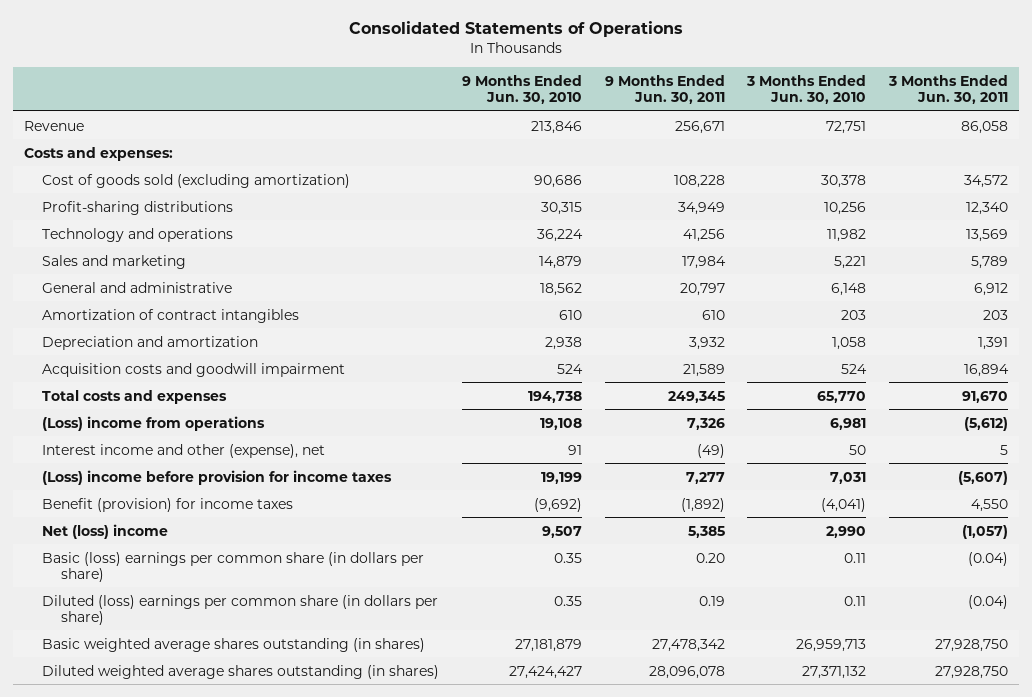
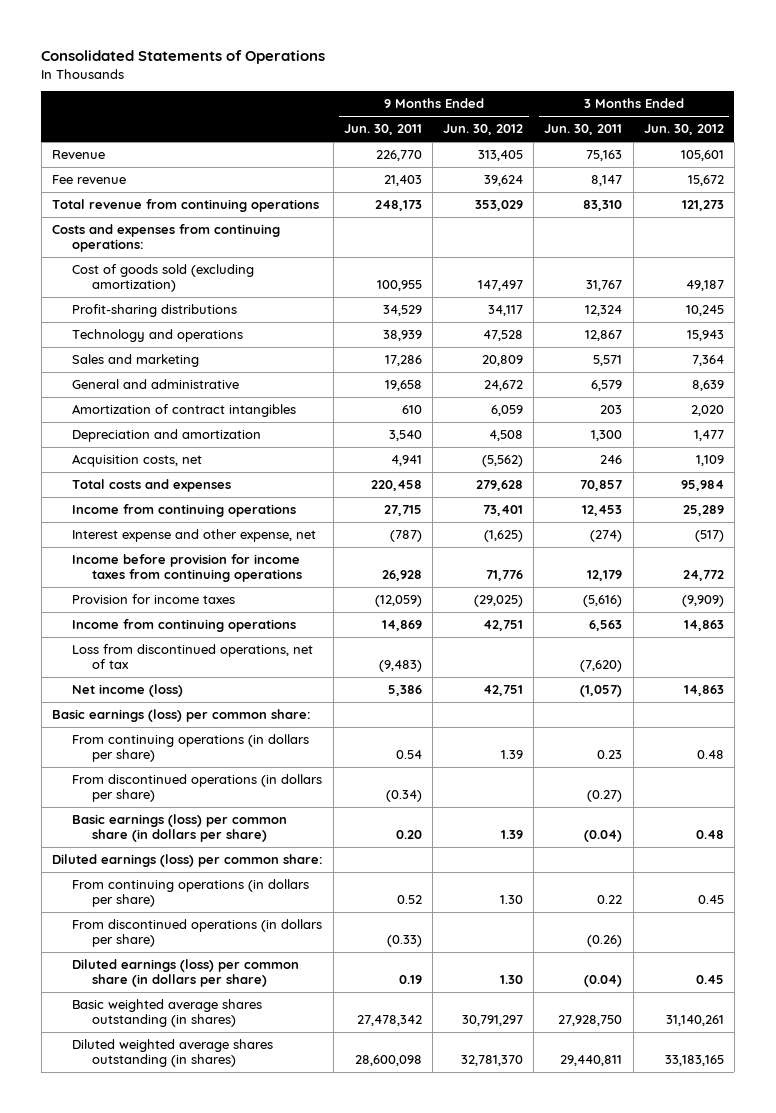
- | 9 Months Ended Jun. 30, 2010 | 9 Months Ended Jun. 30, 2011 | 3 Months Ended Jun. 30, 2010 | 3 Months Ended Jun. 30, 2011
+ | 9 Months Ended Jun. 30, 2011 | 9 Months Ended Jun. 30, 2012 | 3 Months Ended Jun. 30, 2011 | 3 Months Ended Jun. 30, 2012
- Revenue | 213,846 | 256,671 | 72,751 | 86,058
- Costs and expenses:
- Cost of goods sold (excluding amortization) | 90,686 | 108,228 | 30,378 | 34,572
- Profit-sharing distributions | 30,315 | 34,949 | 10,256 | 12,340
- Technology and operations | 36,224 | 41,256 | 11,982 | 13,569
- Sales and marketing | 14,879 | 17,984 | 5,221 | 5,789
- General and administrative | 18,562 | 20,797 | 6,148 | 6,912
+ Revenue | 226,770 | 313,405 | 75,163 | 105,601
+ Fee revenue | 21,403 | 39,624 | 8,147 | 15,672
+ Total revenue from continuing operations | 248,173 | 353,029 | 83,310 | 121,273
+ Costs and expenses from continuing operations:
+ Cost of goods sold (excluding amortization) | 100,955 | 147,497 | 31,767 | 49,187
+ Profit-sharing distributions | 34,529 | 34,117 | 12,324 | 10,245
+ Technology and operations | 38,939 | 47,528 | 12,867 | 15,943
+ Sales and marketing | 17,286 | 20,809 | 5,571 | 7,364
+ General and administrative | 19,658 | 24,672 | 6,579 | 8,639
- Depreciation and amortization | 2,938 | 3,932 | 1,058 | 1,391
- Acquisition costs and goodwill impairment | 524 | 21,589 | 524 | 16,894
- Total costs and expenses | 194,738 | 249,345 | 65,770 | 91,670
- (Loss) income from operations | 19,108 | 7,326 | 6,981 | (5,612)
- Interest income and other (expense), net | 91 | (49) | 50 | 5
- (Loss) income before provision for income taxes | 19,199 | 7,277 | 7,031 | (5,607)
- Benefit (provision) for income taxes | (9,692) | (1,892) | (4,041) | 4,550
- Net (loss) income | 9,507 | 5,385 | 2,990 | (1,057)
- Basic (loss) earnings per common share (in dollars per share) | 0.35 | 0.20 | 0.11 | (0.04)
- Diluted (loss) earnings per common share (in dollars per share) | 0.35 | 0.19 | 0.11 | (0.04)
+ Depreciation and amortization | 3,540 | 4,508 | 1,300 | 1,477
+ Acquisition costs, net | 4,941 | (5,562) | 246 | 1,109
+ Total costs and expenses | 220,458 | 279,628 | 70,857 | 95,984
+ Income from continuing operations | 27,715 | 73,401 | 12,453 | 25,289
+ Interest expense and other expense, net | (787) | (1,625) | (274) | (517)
+ Income before provision for income taxes from continuing operations | 26,928 | 71,776 | 12,179 | 24,772
+ Provision for income taxes | (12,059) | (29,025) | (5,616) | (9,909)
+ Income from continuing operations | 14,869 | 42,751 | 6,563 | 14,863
+ Loss from discontinued operations, net of tax | (9,483) | | (7,620) |
+ Net income (loss) | 5,386 | 42,751 | (1,057) | 14,863
+ Basic earnings (loss) per common share:
+ From continuing operations (in dollars per share) | 0.54 | 1.39 | 0.23 | 0.48
+ From discontinued operations (in dollars per share) | (0.34) | | (0.27) |
+ Basic earnings (loss) per common share (in dollars per share) | 0.20 | 1.39 | (0.04) | 0.48
+ Diluted earnings (loss) per common share:
+ From continuing operations (in dollars per share) | 0.52 | 1.30 | 0.22 | 0.45
+ From discontinued operations (in dollars per share) | (0.33) | | (0.26) |
+ Diluted earnings (loss) per common share (in dollars per share) | 0.19 | 1.30 | (0.04) | 0.45
- Diluted weighted average shares outstanding (in shares) | 27,424,427 | 28,096,078 | 27,371,132 | 27,928,750
+ Diluted weighted average shares outstanding (in shares) | 28,600,098 | 32,781,370 | 29,440,811 | 33,183,165

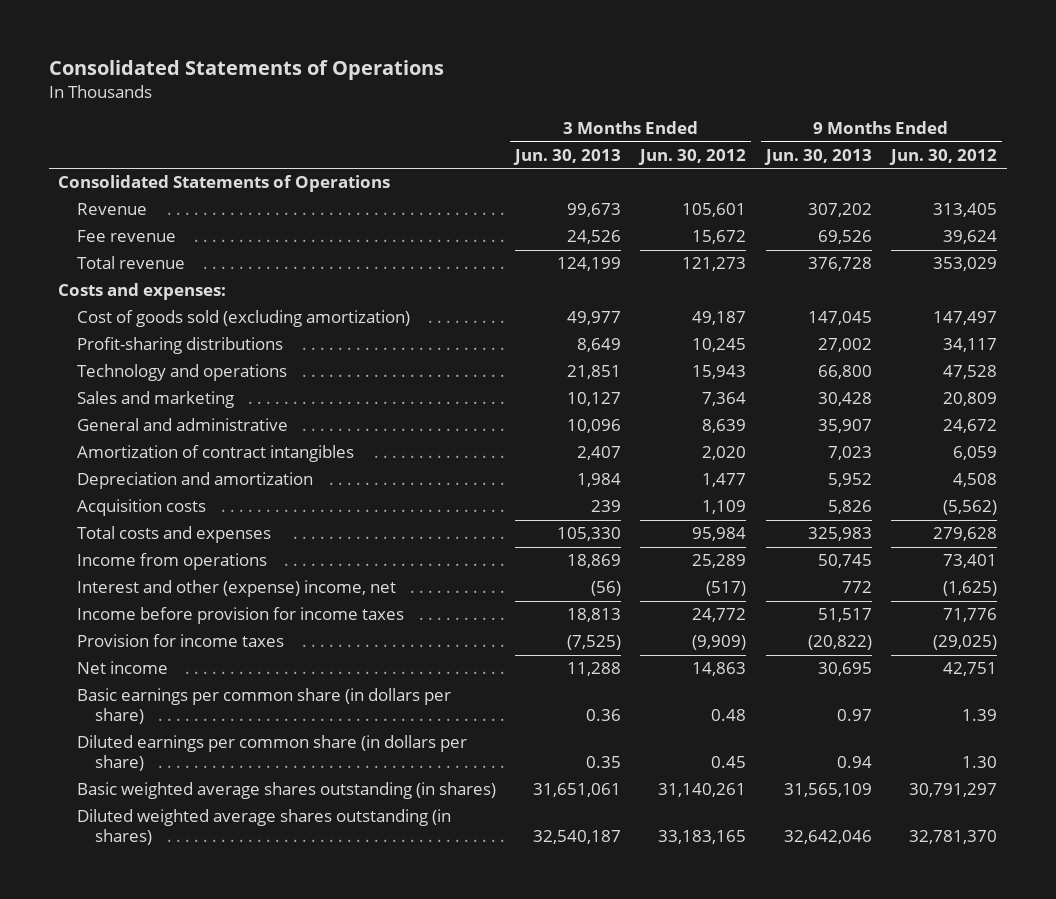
- | 9 Months Ended Jun. 30, 2011 | 9 Months Ended Jun. 30, 2012 | 3 Months Ended Jun. 30, 2011 | 3 Months Ended Jun. 30, 2012
+ | 3 Months Ended Jun. 30, 2013 | 3 Months Ended Jun. 30, 2012 | 9 Months Ended Jun. 30, 2013 | 9 Months Ended Jun. 30, 2012
+ Consolidated Statements of Operations
- Total revenue from continuing operations | 248,173 | 353,029 | 83,310 | 121,273
- Costs and expenses from continuing operations:
+ Total revenue | 124,199 | 121,273 | 376,728 | 353,029
+ Costs and expenses:
- Acquisition costs, net | 4,941 | (5,562) | 246 | 1,109
+ Acquisition costs | 239 | 1,109 | 5,826 | (5,562)
- Income from continuing operations | 27,715 | 73,401 | 12,453 | 25,289
- Interest expense and other expense, net | (787) | (1,625) | (274) | (517)
- Income before provision for income taxes from continuing operations | 26,928 | 71,776 | 12,179 | 24,772
+ Income from operations | 18,869 | 25,289 | 50,745 | 73,401
+ Interest and other (expense) income, net | (56) | (517) | 772 | (1,625)
+ Income before provision for income taxes | 18,813 | 24,772 | 51,517 | 71,776
- Income from continuing operations | 14,869 | 42,751 | 6,563 | 14,863
- Loss from discontinued operations, net of tax | (9,483) | | (7,620) |
- Net income (loss) | 5,386 | 42,751 | (1,057) | 14,863
- Basic earnings (loss) per common share:
- From continuing operations (in dollars per share) | 0.54 | 1.39 | 0.23 | 0.48
- From discontinued operations (in dollars per share) | (0.34) | | (0.27) |
- Basic earnings (loss) per common share (in dollars per share) | 0.20 | 1.39 | (0.04) | 0.48
- Diluted earnings (loss) per common share:
- From continuing operations (in dollars per share) | 0.52 | 1.30 | 0.22 | 0.45
- From discontinued operations (in dollars per share) | (0.33) | | (0.26) |
- Diluted earnings (loss) per common share (in dollars per share) | 0.19 | 1.30 | (0.04) | 0.45
+ Net income | 11,288 | 14,863 | 30,695 | 42,751
+ Basic earnings per common share (in dollars per share) | 0.36 | 0.48 | 0.97 | 1.39
+ Diluted earnings per common share (in dollars per share) | 0.35 | 0.45 | 0.94 | 1.30

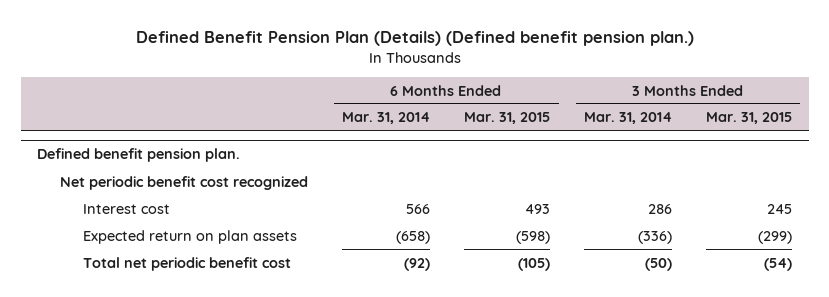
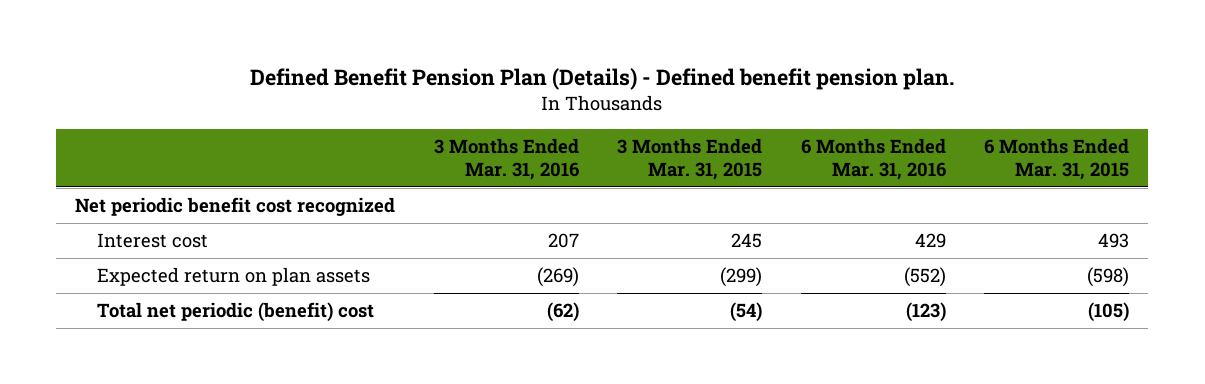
- Defined Benefit Pension Plan (Details) (Defined benefit pension plan.)
+ Defined Benefit Pension Plan (Details) - Defined benefit pension plan.
- | 6 Months Ended Mar. 31, 2014 | 6 Months Ended Mar. 31, 2015 | 3 Months Ended Mar. 31, 2014 | 3 Months Ended Mar. 31, 2015
+ | 3 Months Ended Mar. 31, 2016 | 3 Months Ended Mar. 31, 2015 | 6 Months Ended Mar. 31, 2016 | 6 Months Ended Mar. 31, 2015
- Defined benefit pension plan.
- Total net periodic benefit cost | (92) | (105) | (50) | (54)
+ Total net periodic (benefit) cost | (62) | (54) | (123) | (105)

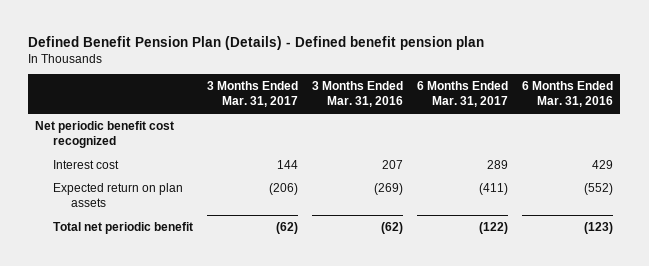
- Defined Benefit Pension Plan (Details) - Defined benefit pension plan.
+ Defined Benefit Pension Plan (Details) - Defined benefit pension plan
- | 3 Months Ended Mar. 31, 2016 | 3 Months Ended Mar. 31, 2015 | 6 Months Ended Mar. 31, 2016 | 6 Months Ended Mar. 31, 2015
+ | 3 Months Ended Mar. 31, 2017 | 3 Months Ended Mar. 31, 2016 | 6 Months Ended Mar. 31, 2017 | 6 Months Ended Mar. 31, 2016
- Total net periodic (benefit) cost | (62) | (54) | (123) | (105)
+ Total net periodic benefit | (62) | (62) | (122) | (123)

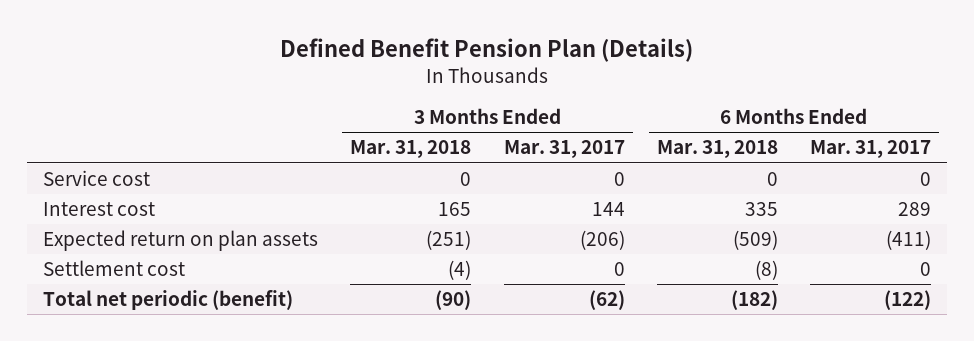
- Defined Benefit Pension Plan (Details) - Defined benefit pension plan
+ Defined Benefit Pension Plan (Details)
- | 3 Months Ended Mar. 31, 2017 | 3 Months Ended Mar. 31, 2016 | 6 Months Ended Mar. 31, 2017 | 6 Months Ended Mar. 31, 2016
+ | 3 Months Ended Mar. 31, 2018 | 3 Months Ended Mar. 31, 2017 | 6 Months Ended Mar. 31, 2018 | 6 Months Ended Mar. 31, 2017
- Net periodic benefit cost recognized
+ Service cost | 0 | 0 | 0 | 0
- Total net periodic benefit | (62) | (62) | (122) | (123)
+ Settlement cost | (4) | 0 | (8) | 0
+ Total net periodic (benefit) | (90) | (62) | (182) | (122)

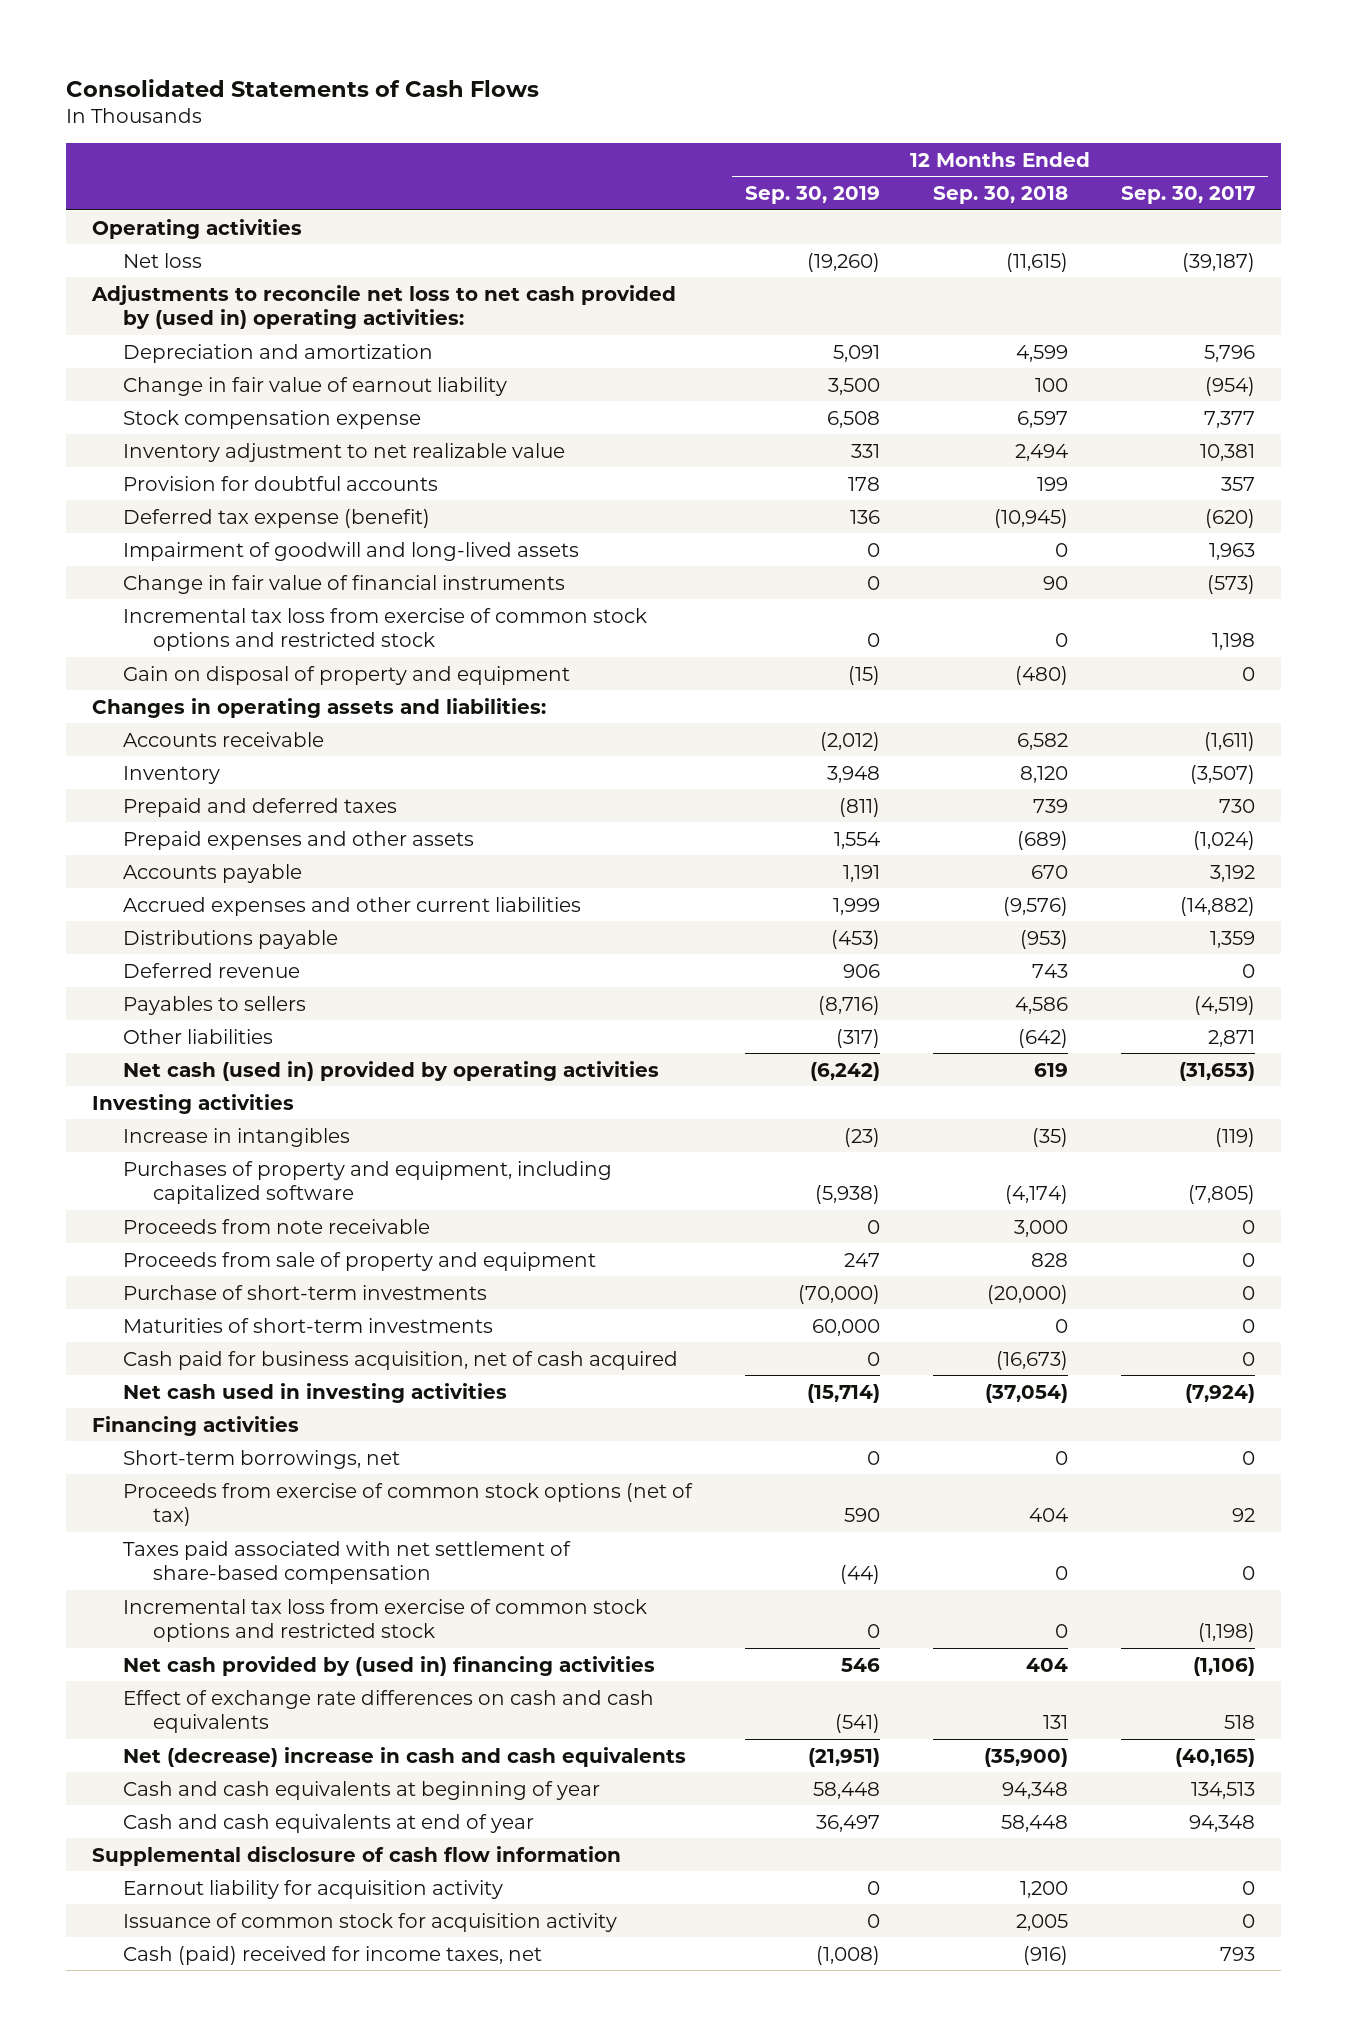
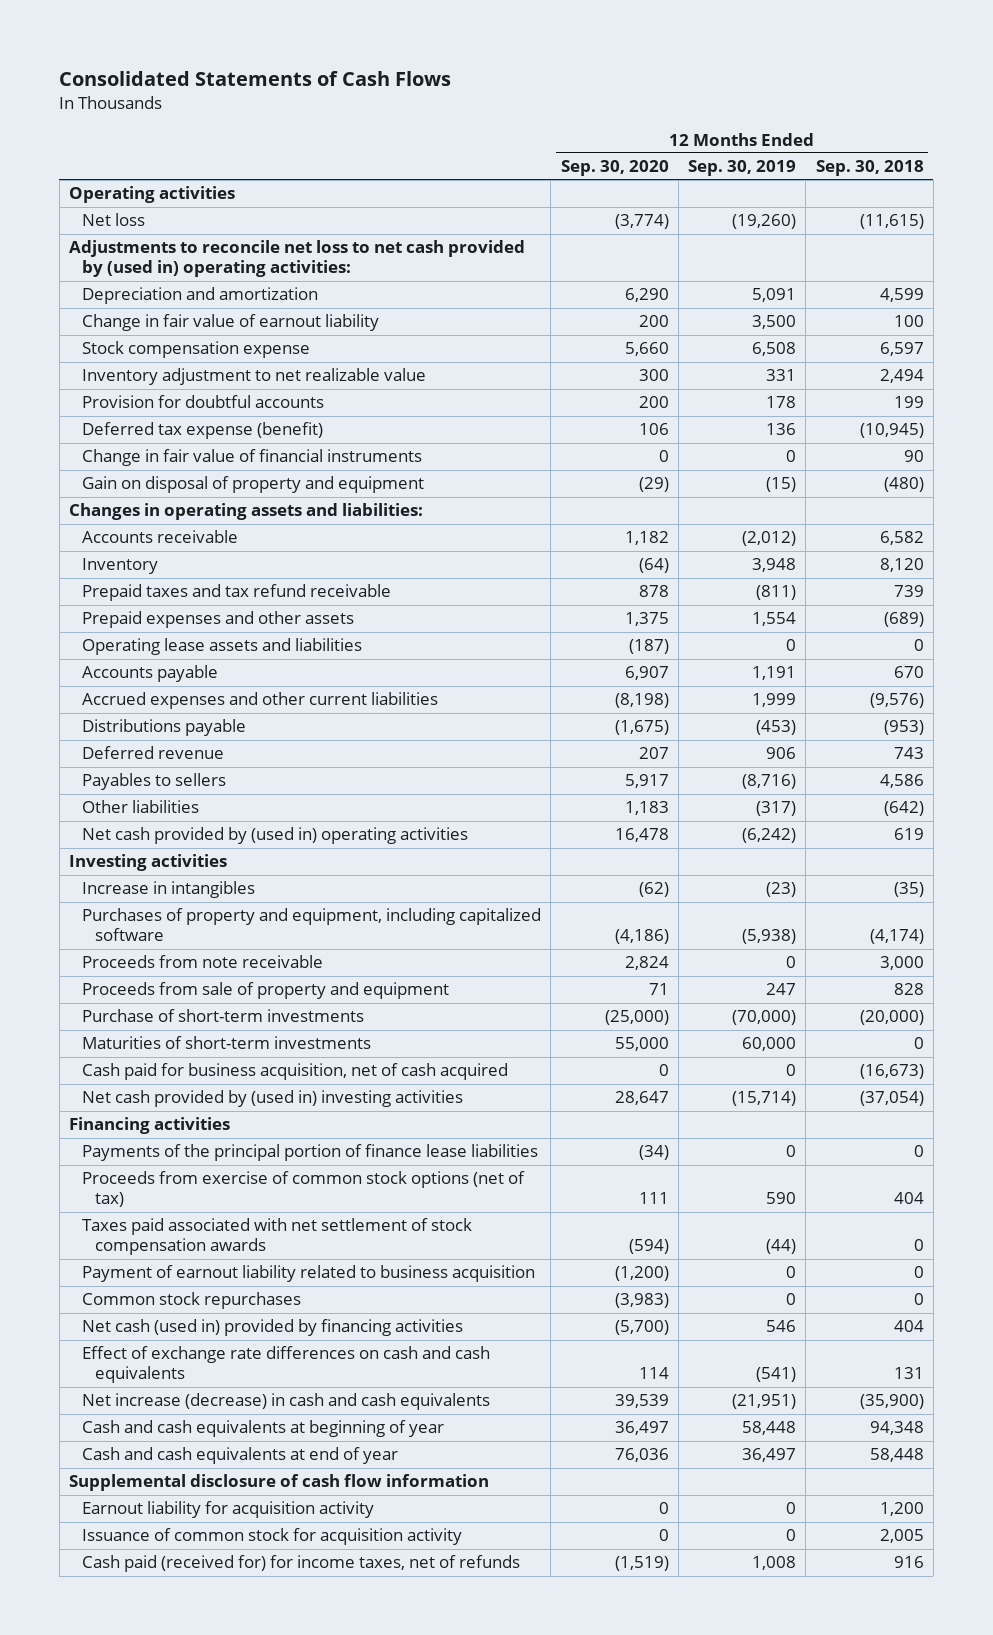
- | 12 Months Ended Sep. 30, 2019 | 12 Months Ended Sep. 30, 2018 | 12 Months Ended Sep. 30, 2017
+ | 12 Months Ended Sep. 30, 2020 | 12 Months Ended Sep. 30, 2019 | 12 Months Ended Sep. 30, 2018
- Impairment of goodwill and long-lived assets | 0 | 0 | 1,963
- Incremental tax loss from exercise of common stock options and restricted stock | 0 | 0 | 1,198
- Prepaid and deferred taxes | (811) | 739 | 730
+ Prepaid taxes and tax refund receivable | 878 | (811) | 739
+ Operating lease assets and liabilities | (187) | 0 | 0
- Net cash (used in) provided by operating activities | (6,242) | 619 | (31,653)
+ Net cash provided by (used in) operating activities | 16,478 | (6,242) | 619
- Net cash used in investing activities | (15,714) | (37,054) | (7,924)
+ Net cash provided by (used in) investing activities | 28,647 | (15,714) | (37,054)
- Short-term borrowings, net | 0 | 0 | 0
+ Payments of the principal portion of finance lease liabilities | (34) | 0 | 0
- Taxes paid associated with net settlement of share-based compensation | (44) | 0 | 0
- Incremental tax loss from exercise of common stock options and restricted stock | 0 | 0 | (1,198)
- Net cash provided by (used in) financing activities | 546 | 404 | (1,106)
+ Taxes paid associated with net settlement of stock compensation awards | (594) | (44) | 0
+ Payment of earnout liability related to business acquisition | (1,200) | 0 | 0
+ Common stock repurchases | (3,983) | 0 | 0
+ Net cash (used in) provided by financing activities | (5,700) | 546 | 404
- Net (decrease) increase in cash and cash equivalents | (21,951) | (35,900) | (40,165)
+ Net increase (decrease) in cash and cash equivalents | 39,539 | (21,951) | (35,900)
- Cash (paid) received for income taxes, net | (1,008) | (916) | 793
+ Cash paid (received for) for income taxes, net of refunds | (1,519) | 1,008 | 916

